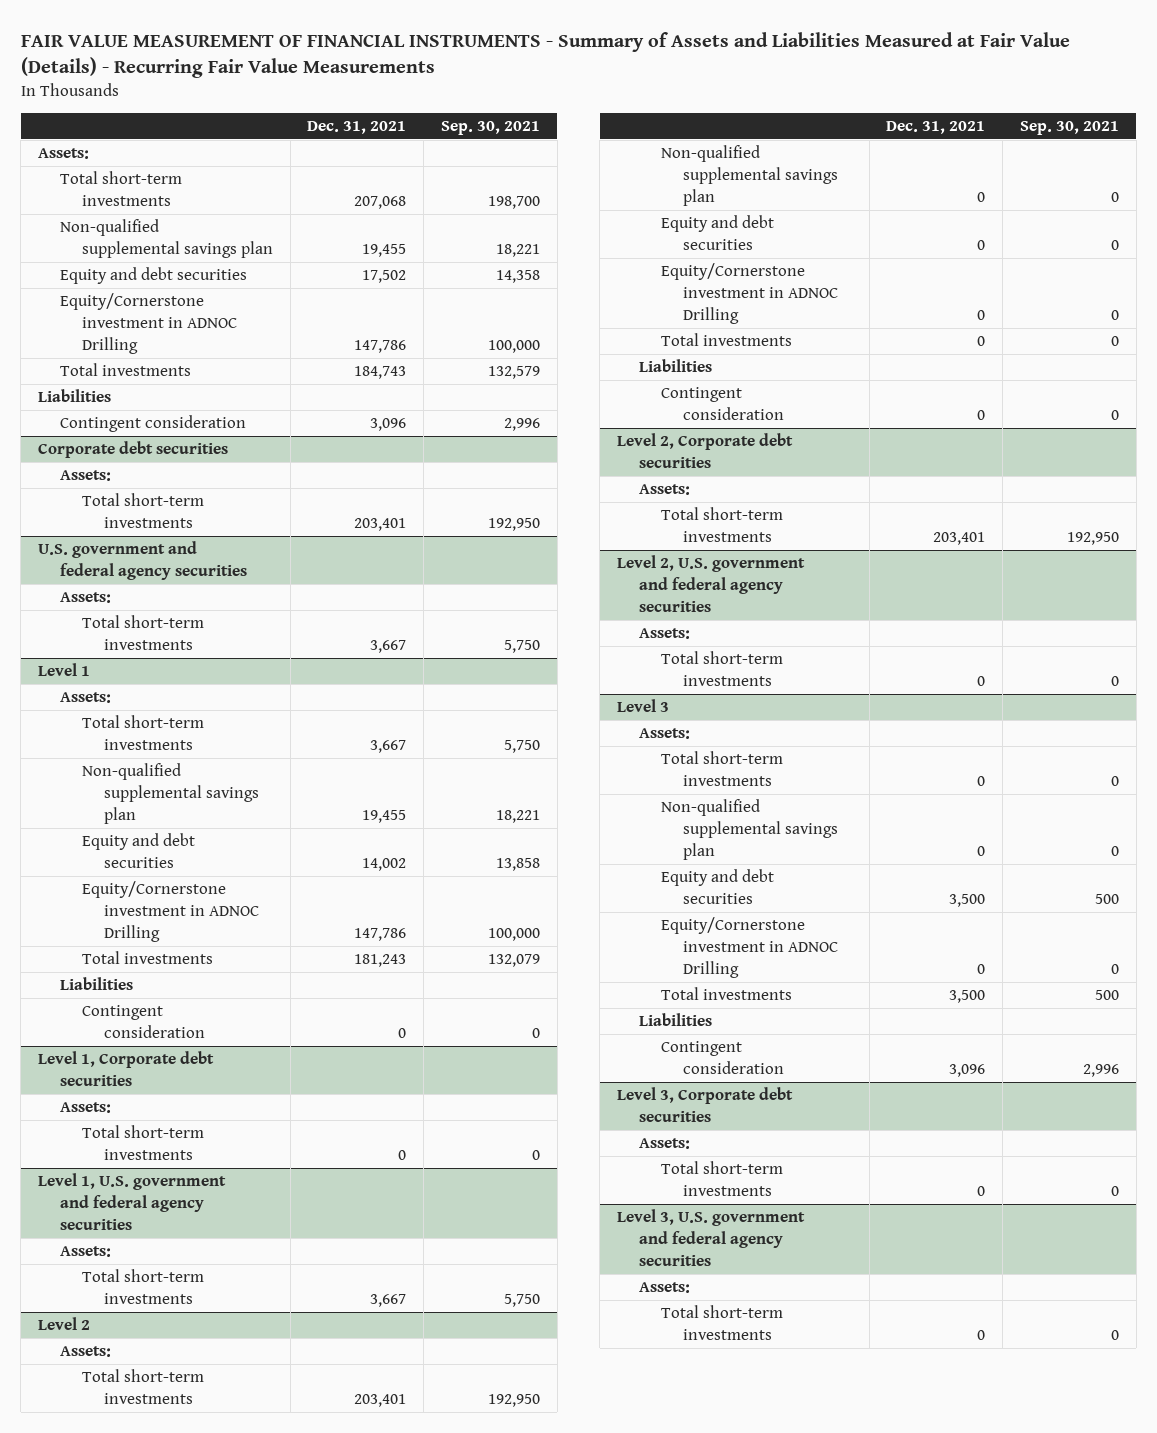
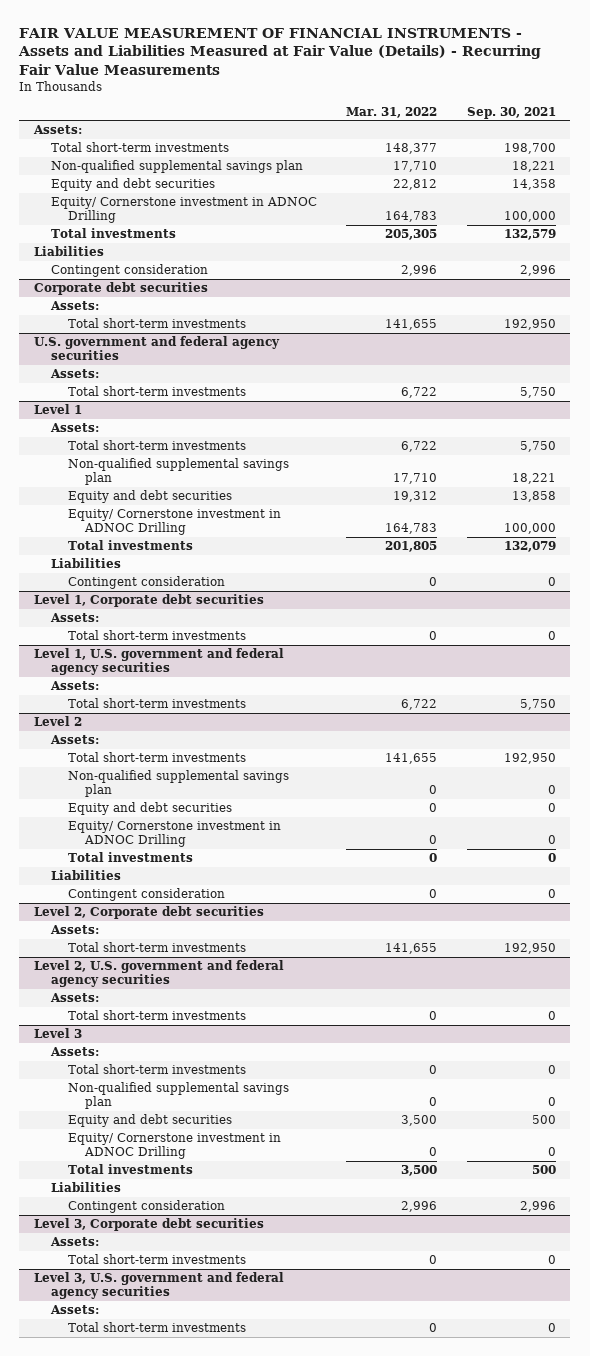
- FAIR VALUE MEASUREMENT OF FINANCIAL INSTRUMENTS - Summary of Assets and Liabilities Measured at Fair Value (Details) - Recurring Fair Value Measurements
+ FAIR VALUE MEASUREMENT OF FINANCIAL INSTRUMENTS - Assets and Liabilities Measured at Fair Value (Details) - Recurring Fair Value Measurements
- | Dec. 31, 2021 | Sep. 30, 2021
+ | Mar. 31, 2022 | Sep. 30, 2021
- Equity/Cornerstone investment in ADNOC Drilling | 147,786 | 100,000
+ Equity/ Cornerstone investment in ADNOC Drilling | 164,783 | 100,000
@ Level 1
- Equity/Cornerstone investment in ADNOC Drilling | 147,786 | 100,000
+ Equity/ Cornerstone investment in ADNOC Drilling | 164,783 | 100,000
@ Level 2
- Equity/Cornerstone investment in ADNOC Drilling | 0 | 0
+ Equity/ Cornerstone investment in ADNOC Drilling | 0 | 0
@ Level 3
- Equity/Cornerstone investment in ADNOC Drilling | 0 | 0
+ Equity/ Cornerstone investment in ADNOC Drilling | 0 | 0

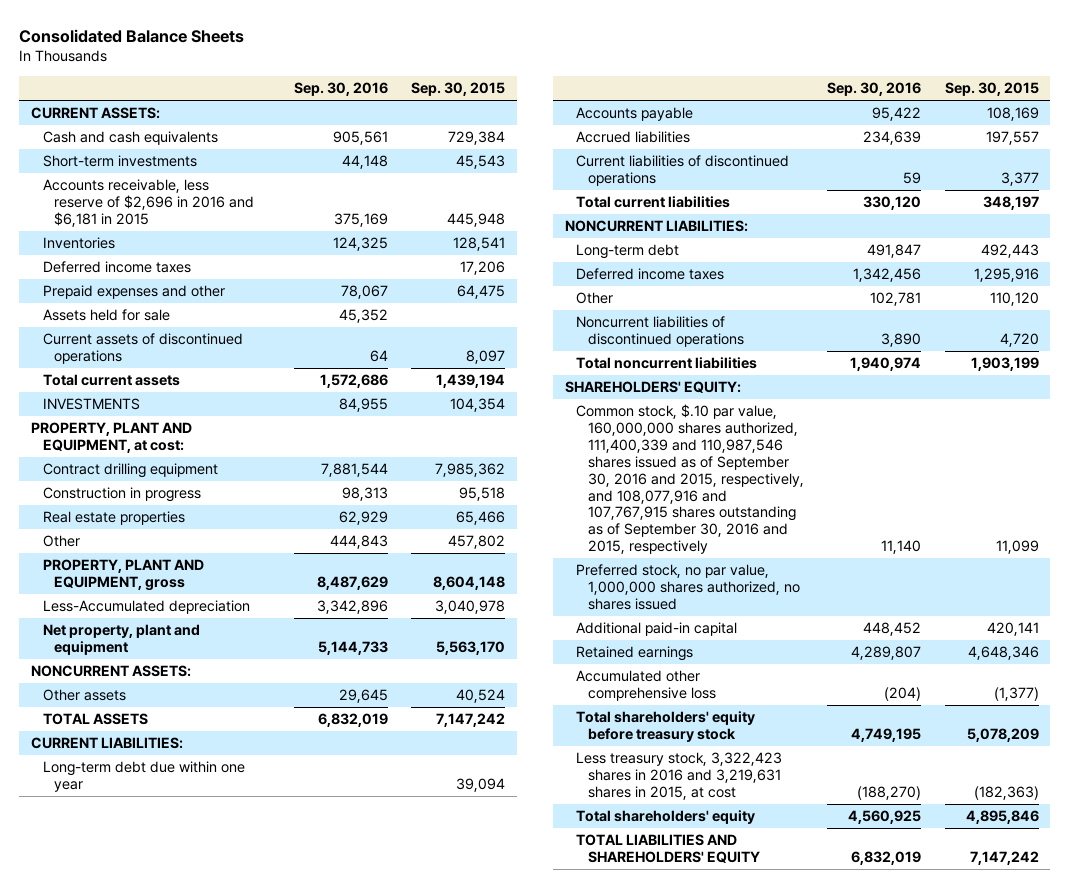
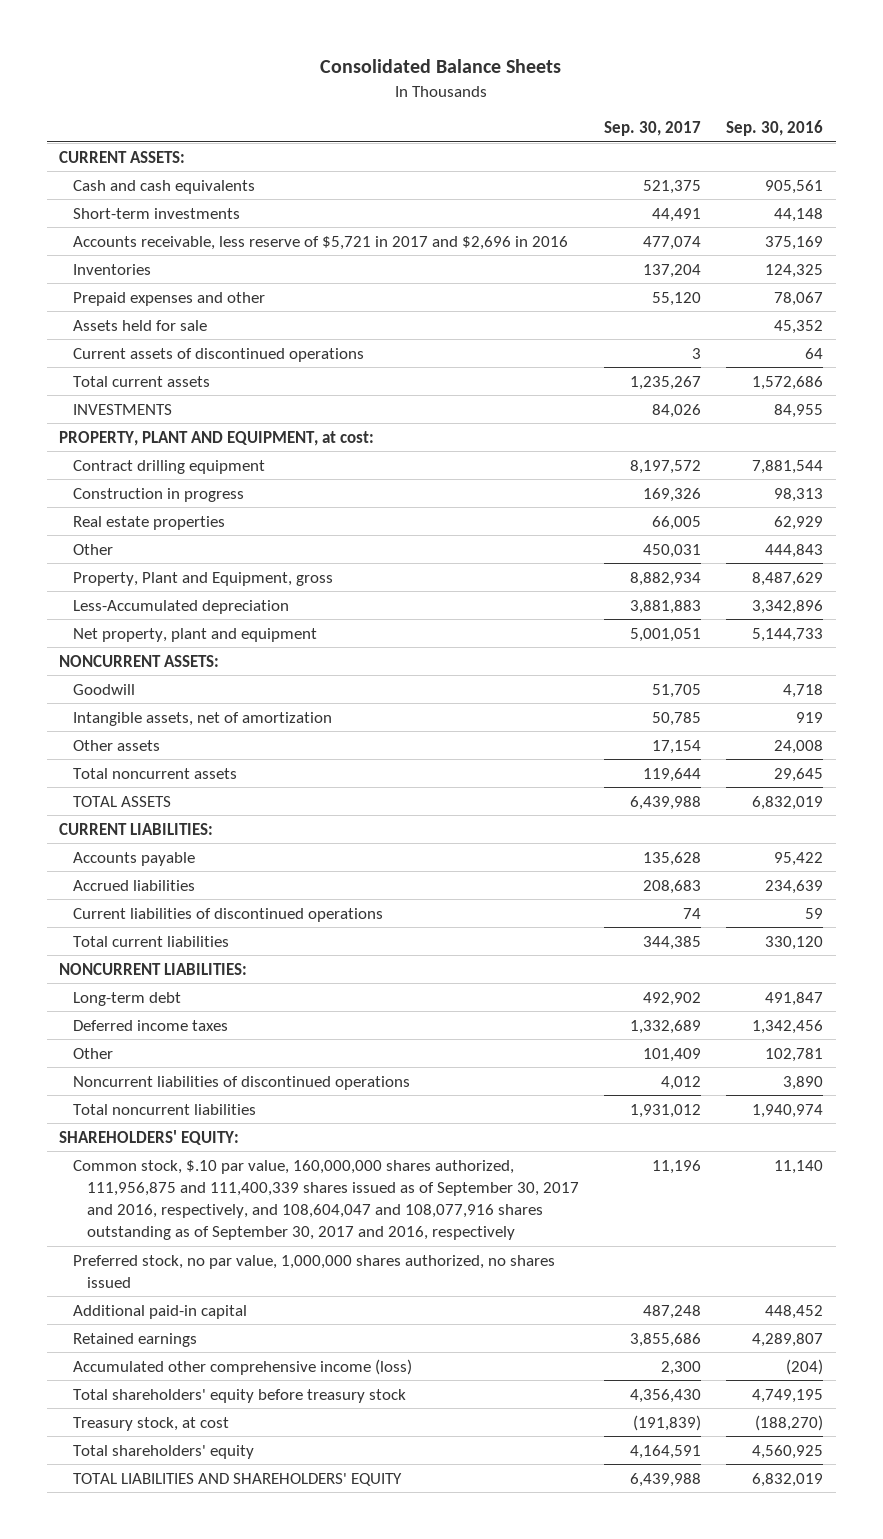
- | Sep. 30, 2016 | Sep. 30, 2015
+ | Sep. 30, 2017 | Sep. 30, 2016
- Accounts receivable, less reserve of $2,696 in 2016 and $6,181 in 2015 | 375,169 | 445,948
+ Accounts receivable, less reserve of $5,721 in 2017 and $2,696 in 2016 | 477,074 | 375,169
- Deferred income taxes | | 17,206
- PROPERTY, PLANT AND EQUIPMENT, gross | 8,487,629 | 8,604,148
+ Property, Plant and Equipment, gross | 8,882,934 | 8,487,629
- Other assets | 29,645 | 40,524
+ Goodwill | 51,705 | 4,718
+ Intangible assets, net of amortization | 50,785 | 919
+ Other assets | 17,154 | 24,008
+ Total noncurrent assets | 119,644 | 29,645
- Long-term debt due within one year | | 39,094
- Common stock, $.10 par value, 160,000,000 shares authorized, 111,400,339 and 110,987,546 shares issued as of September 30, 2016 and 2015, respectively, and 108,077,916 and 107,767,915 shares outstanding as of September 30, 2016 and 2015, respectively | 11,140 | 11,099
+ Common stock, $.10 par value, 160,000,000 shares authorized, 111,956,875 and 111,400,339 shares issued as of September 30, 2017 and 2016, respectively, and 108,604,047 and 108,077,916 shares outstanding as of September 30, 2017 and 2016, respectively | 11,196 | 11,140
- Accumulated other comprehensive loss | (204) | (1,377)
+ Accumulated other comprehensive income (loss) | 2,300 | (204)
- Less treasury stock, 3,322,423 shares in 2016 and 3,219,631 shares in 2015, at cost | (188,270) | (182,363)
+ Treasury stock, at cost | (191,839) | (188,270)

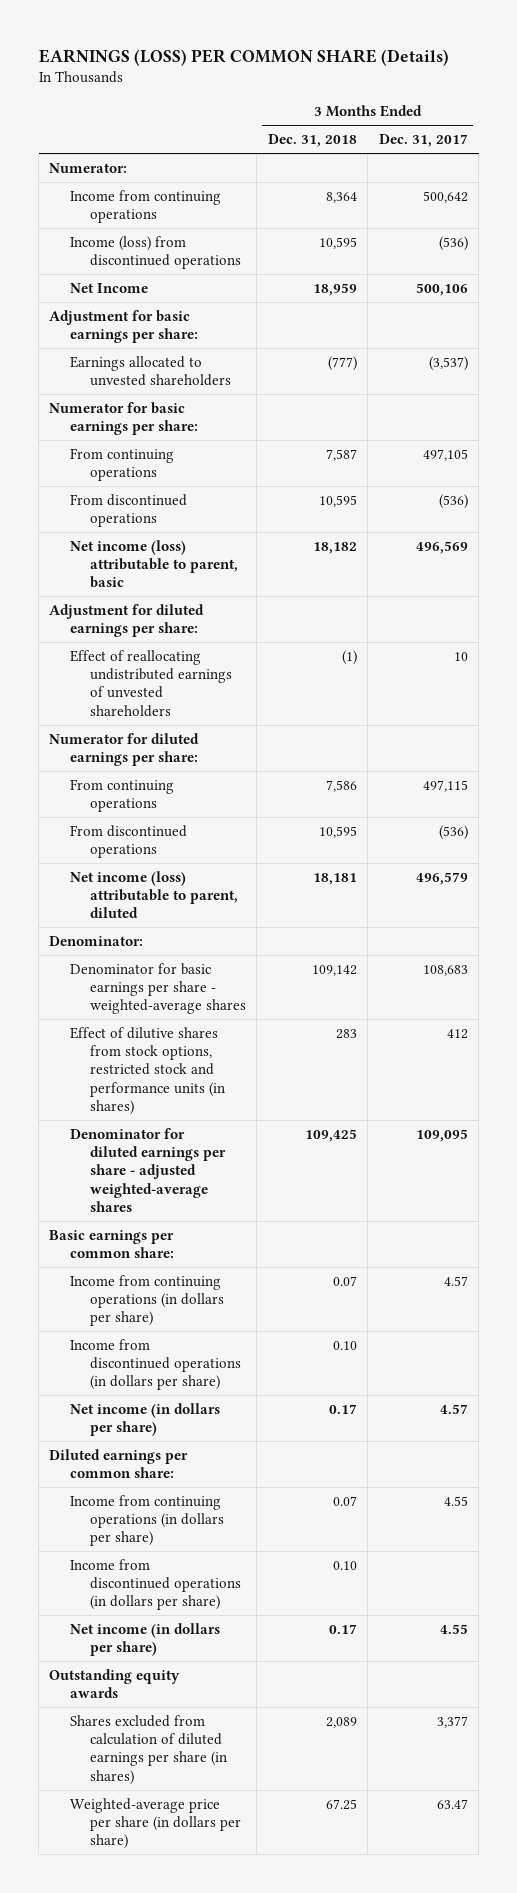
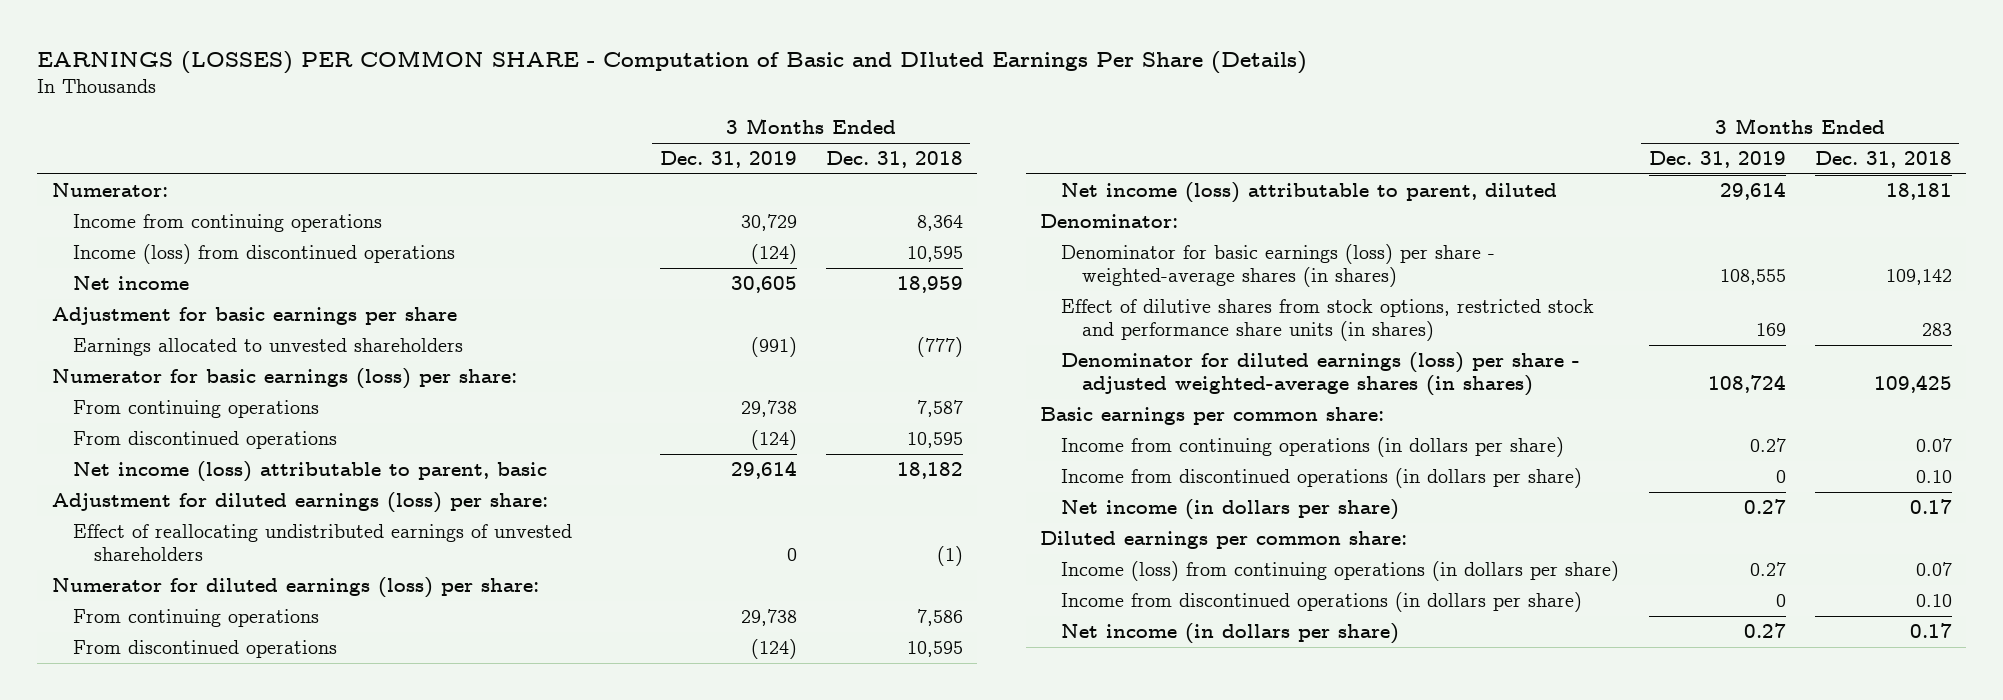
- EARNINGS (LOSS) PER COMMON SHARE (Details)
+ EARNINGS (LOSSES) PER COMMON SHARE - Computation of Basic and DIluted Earnings Per Share (Details)
- | 3 Months Ended Dec. 31, 2018 | 3 Months Ended Dec. 31, 2017
+ | 3 Months Ended Dec. 31, 2019 | 3 Months Ended Dec. 31, 2018
- Net Income | 18,959 | 500,106
- Adjustment for basic earnings per share:
+ Net income | 30,605 | 18,959
+ Adjustment for basic earnings per share
- Numerator for basic earnings per share:
+ Numerator for basic earnings (loss) per share:
- Adjustment for diluted earnings per share:
+ Adjustment for diluted earnings (loss) per share:
- Numerator for diluted earnings per share:
+ Numerator for diluted earnings (loss) per share:
- Denominator for basic earnings per share - weighted-average shares | 109,142 | 108,683
- Effect of dilutive shares from stock options, restricted stock and performance units (in shares) | 283 | 412
- Denominator for diluted earnings per share - adjusted weighted-average shares | 109,425 | 109,095
+ Denominator for basic earnings (loss) per share - weighted-average shares (in shares) | 108,555 | 109,142
+ Effect of dilutive shares from stock options, restricted stock and performance share units (in shares) | 169 | 283
+ Denominator for diluted earnings (loss) per share - adjusted weighted-average shares (in shares) | 108,724 | 109,425
- Income from continuing operations (in dollars per share) | 0.07 | 4.55
+ Income (loss) from continuing operations (in dollars per share) | 0.27 | 0.07
- Outstanding equity awards
- Shares excluded from calculation of diluted earnings per share (in shares) | 2,089 | 3,377
- Weighted-average price per share (in dollars per share) | 67.25 | 63.47

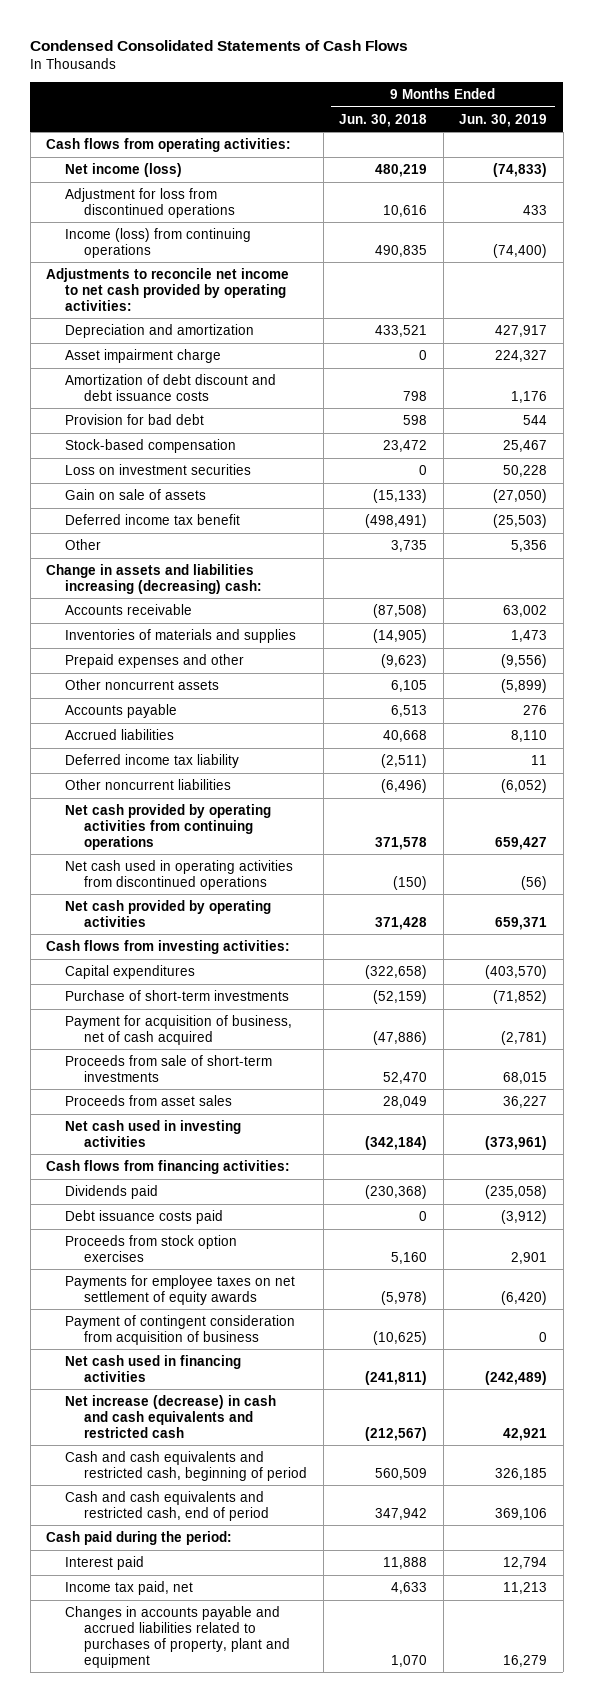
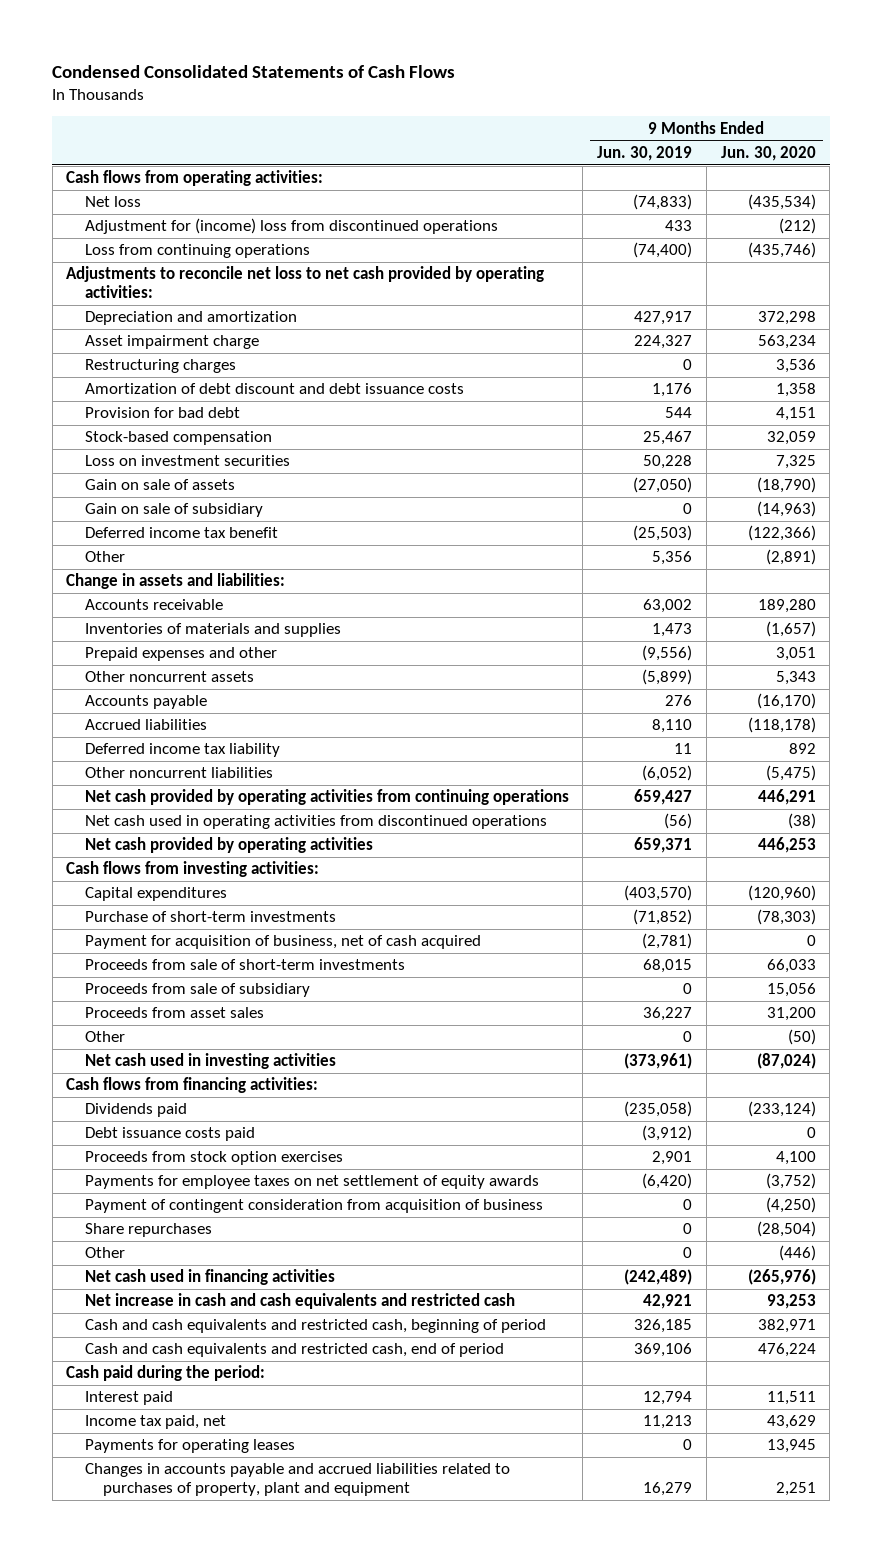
- | 9 Months Ended Jun. 30, 2018 | 9 Months Ended Jun. 30, 2019
+ | 9 Months Ended Jun. 30, 2019 | 9 Months Ended Jun. 30, 2020
- Net income (loss) | 480,219 | (74,833)
- Adjustment for loss from discontinued operations | 10,616 | 433
- Income (loss) from continuing operations | 490,835 | (74,400)
- Adjustments to reconcile net income to net cash provided by operating activities:
+ Net loss | (74,833) | (435,534)
+ Adjustment for (income) loss from discontinued operations | 433 | (212)
+ Loss from continuing operations | (74,400) | (435,746)
+ Adjustments to reconcile net loss to net cash provided by operating activities:
+ Restructuring charges | 0 | 3,536
+ Gain on sale of subsidiary | 0 | (14,963)
- Change in assets and liabilities increasing (decreasing) cash:
+ Change in assets and liabilities:
+ Proceeds from sale of subsidiary | 0 | 15,056
+ Other | 0 | (50)
+ Share repurchases | 0 | (28,504)
+ Other | 0 | (446)
- Net increase (decrease) in cash and cash equivalents and restricted cash | (212,567) | 42,921
+ Net increase in cash and cash equivalents and restricted cash | 42,921 | 93,253
+ Payments for operating leases | 0 | 13,945

